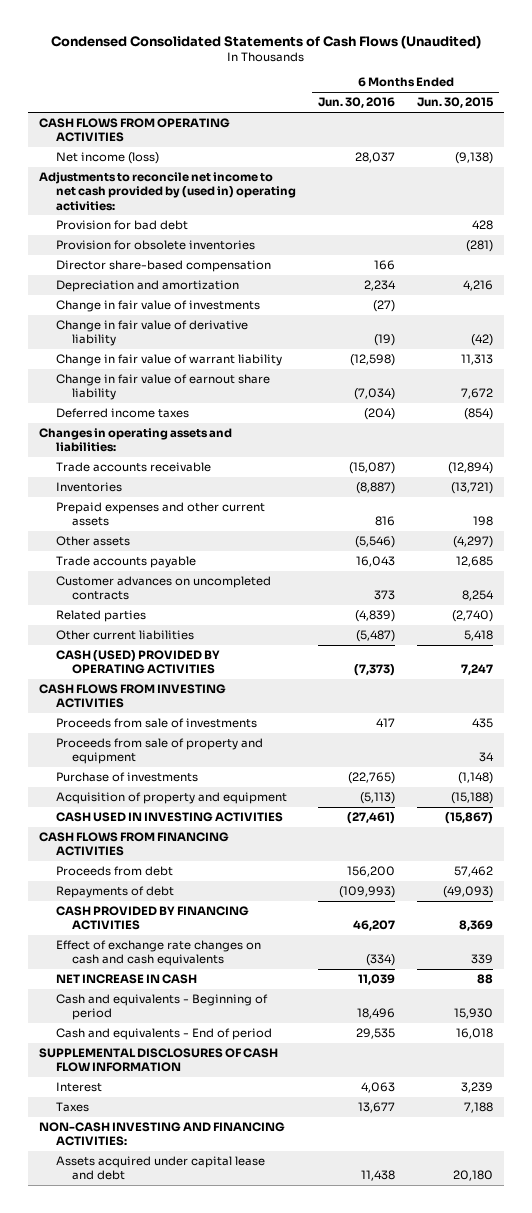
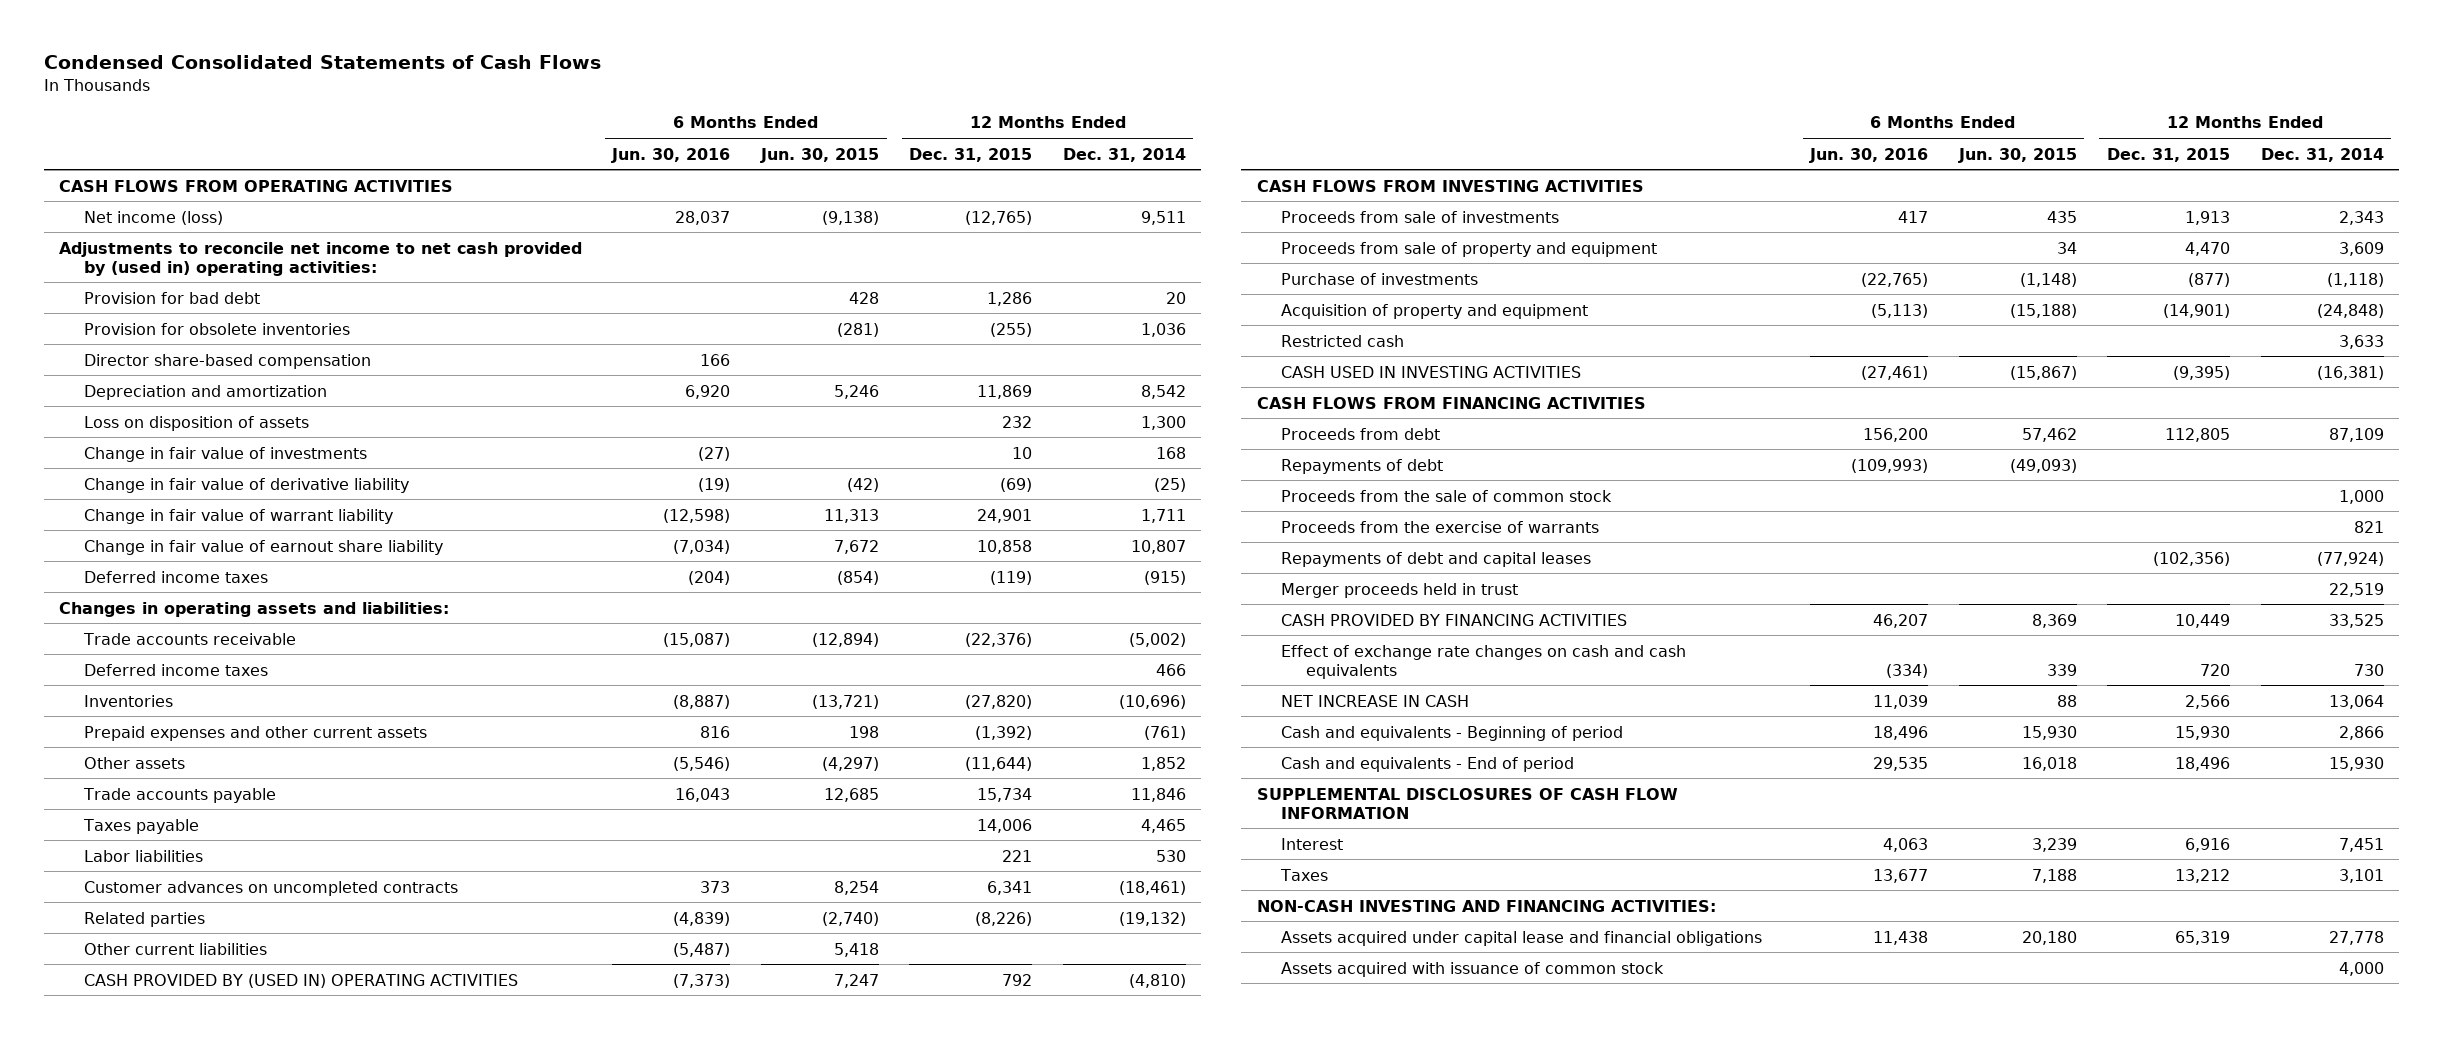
- Condensed Consolidated Statements of Cash Flows (Unaudited)
+ Condensed Consolidated Statements of Cash Flows
- | 6 Months Ended Jun. 30, 2016 | 6 Months Ended Jun. 30, 2015
+ | 6 Months Ended Jun. 30, 2016 | 6 Months Ended Jun. 30, 2015 | 12 Months Ended Dec. 31, 2015 | 12 Months Ended Dec. 31, 2014
- Depreciation and amortization | 2,234 | 4,216
+ Depreciation and amortization | 6,920 | 5,246 | 11,869 | 8,542
+ Loss on disposition of assets | | | 232 | 1,300
+ Deferred income taxes | | | | 466
+ Taxes payable | | | 14,006 | 4,465
+ Labor liabilities | | | 221 | 530
- CASH (USED) PROVIDED BY OPERATING ACTIVITIES | (7,373) | 7,247
+ CASH PROVIDED BY (USED IN) OPERATING ACTIVITIES | (7,373) | 7,247 | 792 | (4,810)
+ Restricted cash | | | | 3,633
+ Proceeds from the sale of common stock | | | | 1,000
+ Proceeds from the exercise of warrants | | | | 821
+ Repayments of debt and capital leases | | | (102,356) | (77,924)
+ Merger proceeds held in trust | | | | 22,519
- Assets acquired under capital lease and debt | 11,438 | 20,180
+ Assets acquired under capital lease and financial obligations | 11,438 | 20,180 | 65,319 | 27,778
+ Assets acquired with issuance of common stock | | | | 4,000

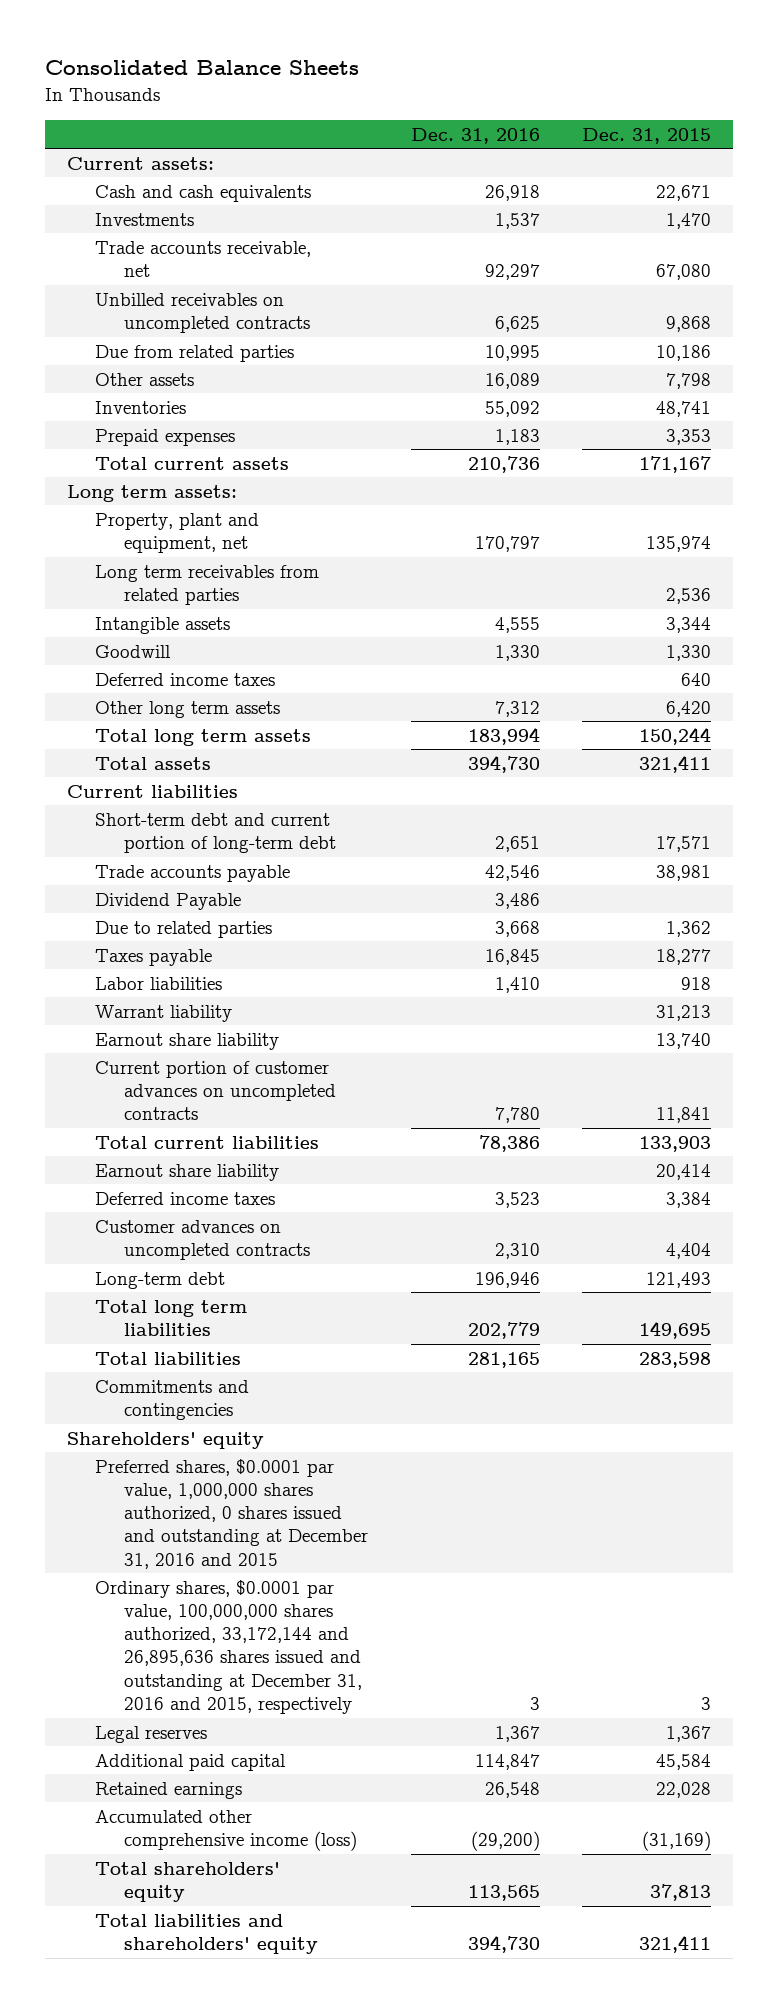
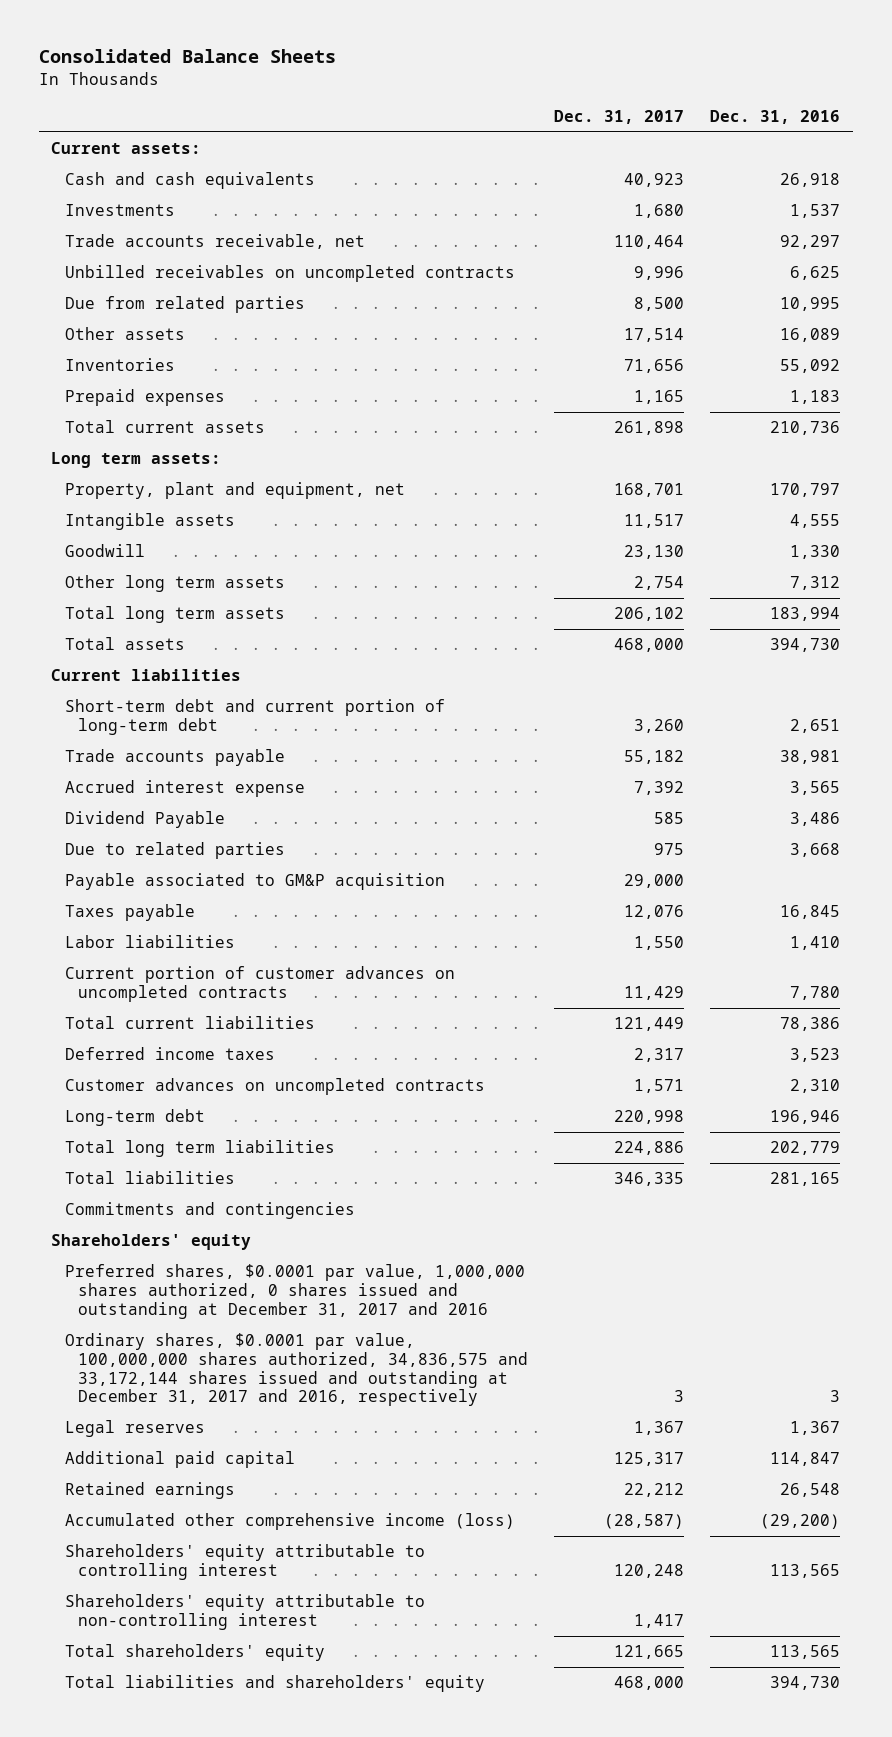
- | Dec. 31, 2016 | Dec. 31, 2015
+ | Dec. 31, 2017 | Dec. 31, 2016
- Long term receivables from related parties | | 2,536
- Deferred income taxes | | 640
- Trade accounts payable | 42,546 | 38,981
+ Trade accounts payable | 55,182 | 38,981
+ Accrued interest expense | 7,392 | 3,565
+ Payable associated to GM&P acquisition | 29,000 |
- Warrant liability | | 31,213
- Earnout share liability | | 13,740
- Earnout share liability | | 20,414
- Preferred shares, $0.0001 par value, 1,000,000 shares authorized, 0 shares issued and outstanding at December 31, 2016 and 2015
- Ordinary shares, $0.0001 par value, 100,000,000 shares authorized, 33,172,144 and 26,895,636 shares issued and outstanding at December 31, 2016 and 2015, respectively | 3 | 3
+ Preferred shares, $0.0001 par value, 1,000,000 shares authorized, 0 shares issued and outstanding at December 31, 2017 and 2016
+ Ordinary shares, $0.0001 par value, 100,000,000 shares authorized, 34,836,575 and 33,172,144 shares issued and outstanding at December 31, 2017 and 2016, respectively | 3 | 3
+ Shareholders' equity attributable to controlling interest | 120,248 | 113,565
+ Shareholders' equity attributable to non-controlling interest | 1,417 |

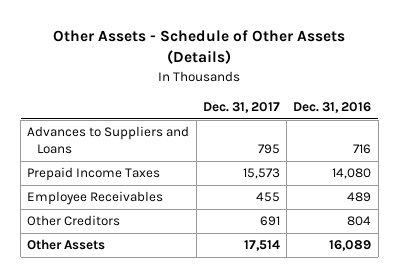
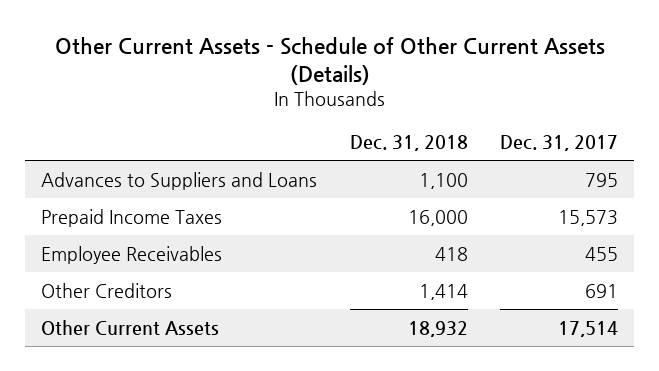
- Other Assets - Schedule of Other Assets (Details)
+ Other Current Assets - Schedule of Other Current Assets (Details)
- | Dec. 31, 2017 | Dec. 31, 2016
+ | Dec. 31, 2018 | Dec. 31, 2017
- Other Assets | 17,514 | 16,089
+ Other Current Assets | 18,932 | 17,514

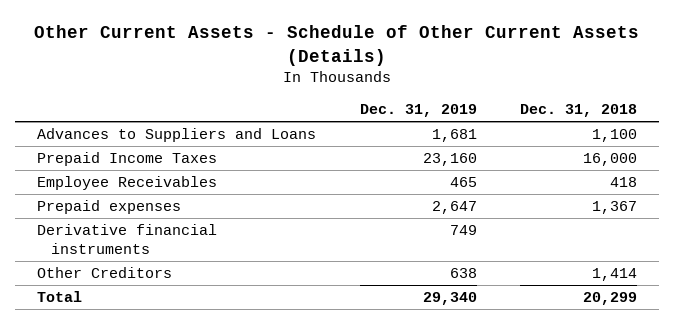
- | Dec. 31, 2018 | Dec. 31, 2017
+ | Dec. 31, 2019 | Dec. 31, 2018
+ Prepaid expenses | 2,647 | 1,367
+ Derivative financial instruments | 749 |
- Other Current Assets | 18,932 | 17,514
+ Total | 29,340 | 20,299

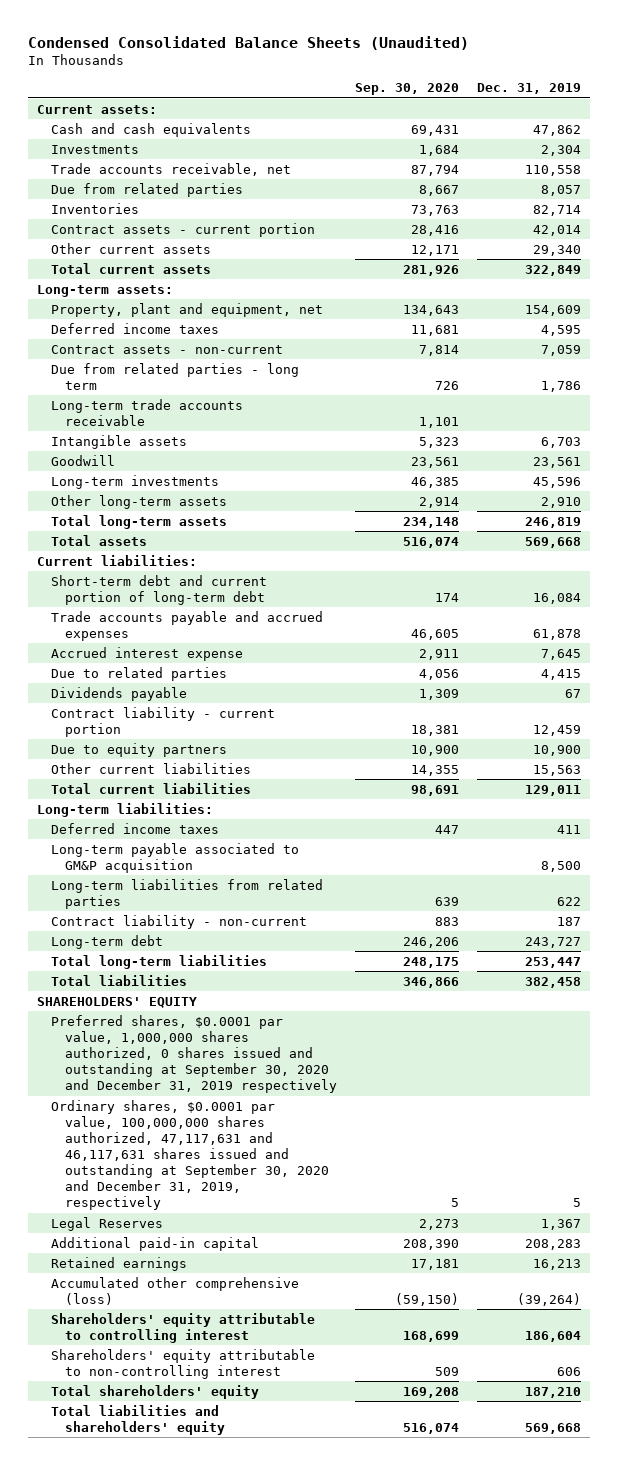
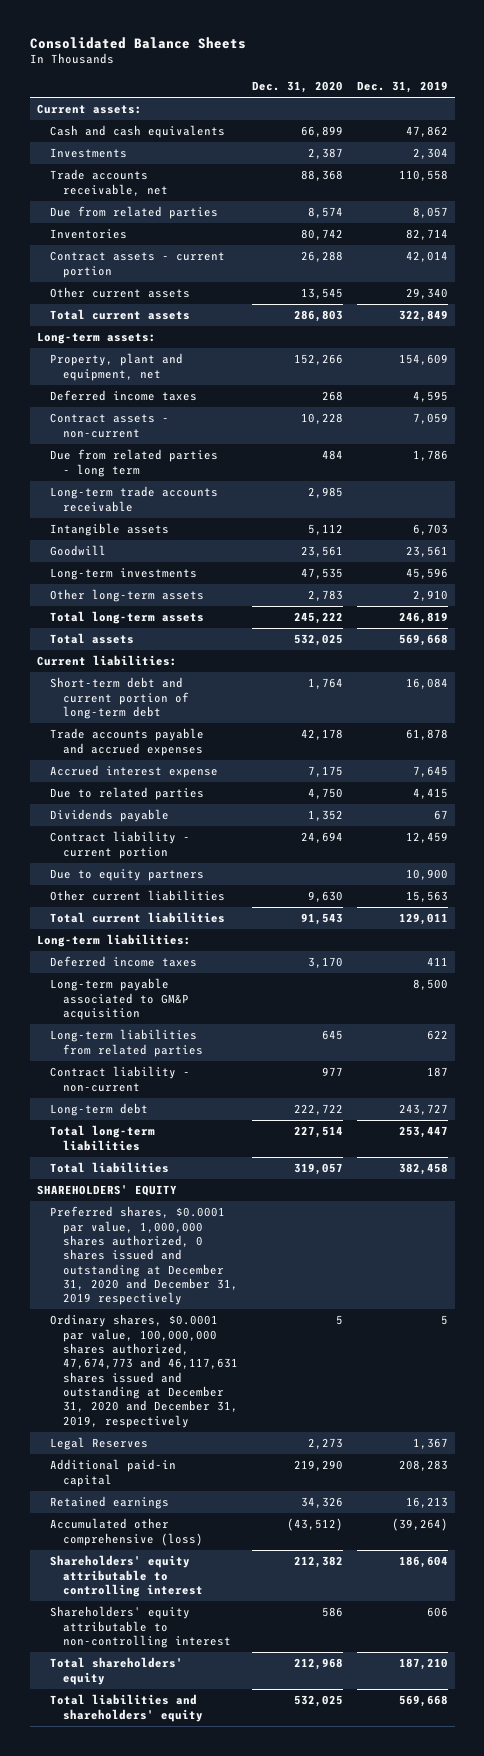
- Condensed Consolidated Balance Sheets (Unaudited)
+ Consolidated Balance Sheets
- | Sep. 30, 2020 | Dec. 31, 2019
+ | Dec. 31, 2020 | Dec. 31, 2019
- Preferred shares, $0.0001 par value, 1,000,000 shares authorized, 0 shares issued and outstanding at September 30, 2020 and December 31, 2019 respectively
- Ordinary shares, $0.0001 par value, 100,000,000 shares authorized, 47,117,631 and 46,117,631 shares issued and outstanding at September 30, 2020 and December 31, 2019, respectively | 5 | 5
+ Preferred shares, $0.0001 par value, 1,000,000 shares authorized, 0 shares issued and outstanding at December 31, 2020 and December 31, 2019 respectively
+ Ordinary shares, $0.0001 par value, 100,000,000 shares authorized, 47,674,773 and 46,117,631 shares issued and outstanding at December 31, 2020 and December 31, 2019, respectively | 5 | 5

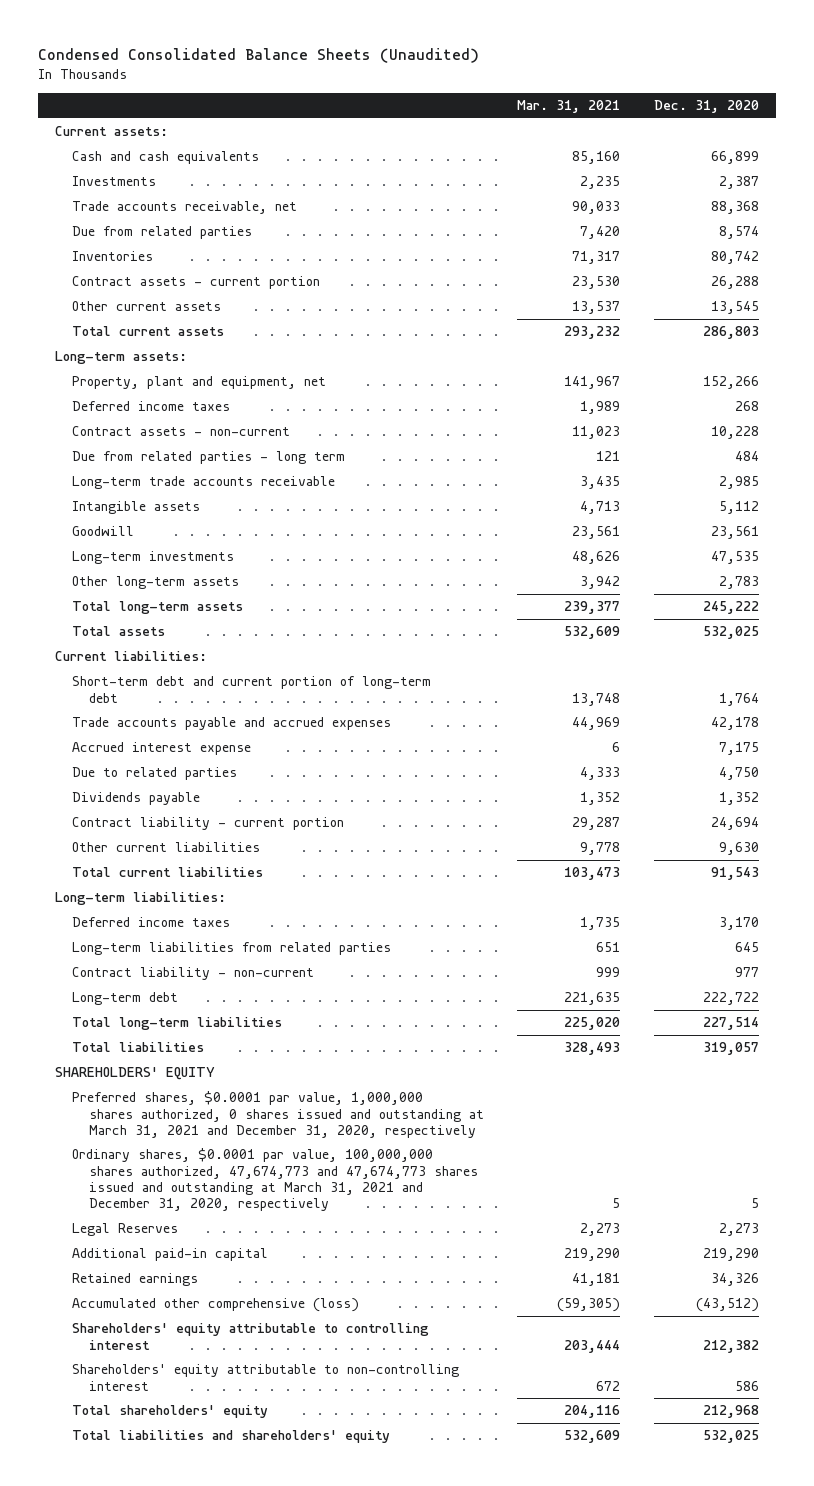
- Consolidated Balance Sheets
+ Condensed Consolidated Balance Sheets (Unaudited)
- | Dec. 31, 2020 | Dec. 31, 2019
+ | Mar. 31, 2021 | Dec. 31, 2020
- Due to equity partners | | 10,900
- Long-term payable associated to GM&P acquisition | | 8,500
- Preferred shares, $0.0001 par value, 1,000,000 shares authorized, 0 shares issued and outstanding at December 31, 2020 and December 31, 2019 respectively
- Ordinary shares, $0.0001 par value, 100,000,000 shares authorized, 47,674,773 and 46,117,631 shares issued and outstanding at December 31, 2020 and December 31, 2019, respectively | 5 | 5
+ Preferred shares, $0.0001 par value, 1,000,000 shares authorized, 0 shares issued and outstanding at March 31, 2021 and December 31, 2020, respectively
+ Ordinary shares, $0.0001 par value, 100,000,000 shares authorized, 47,674,773 and 47,674,773 shares issued and outstanding at March 31, 2021 and December 31, 2020, respectively | 5 | 5

